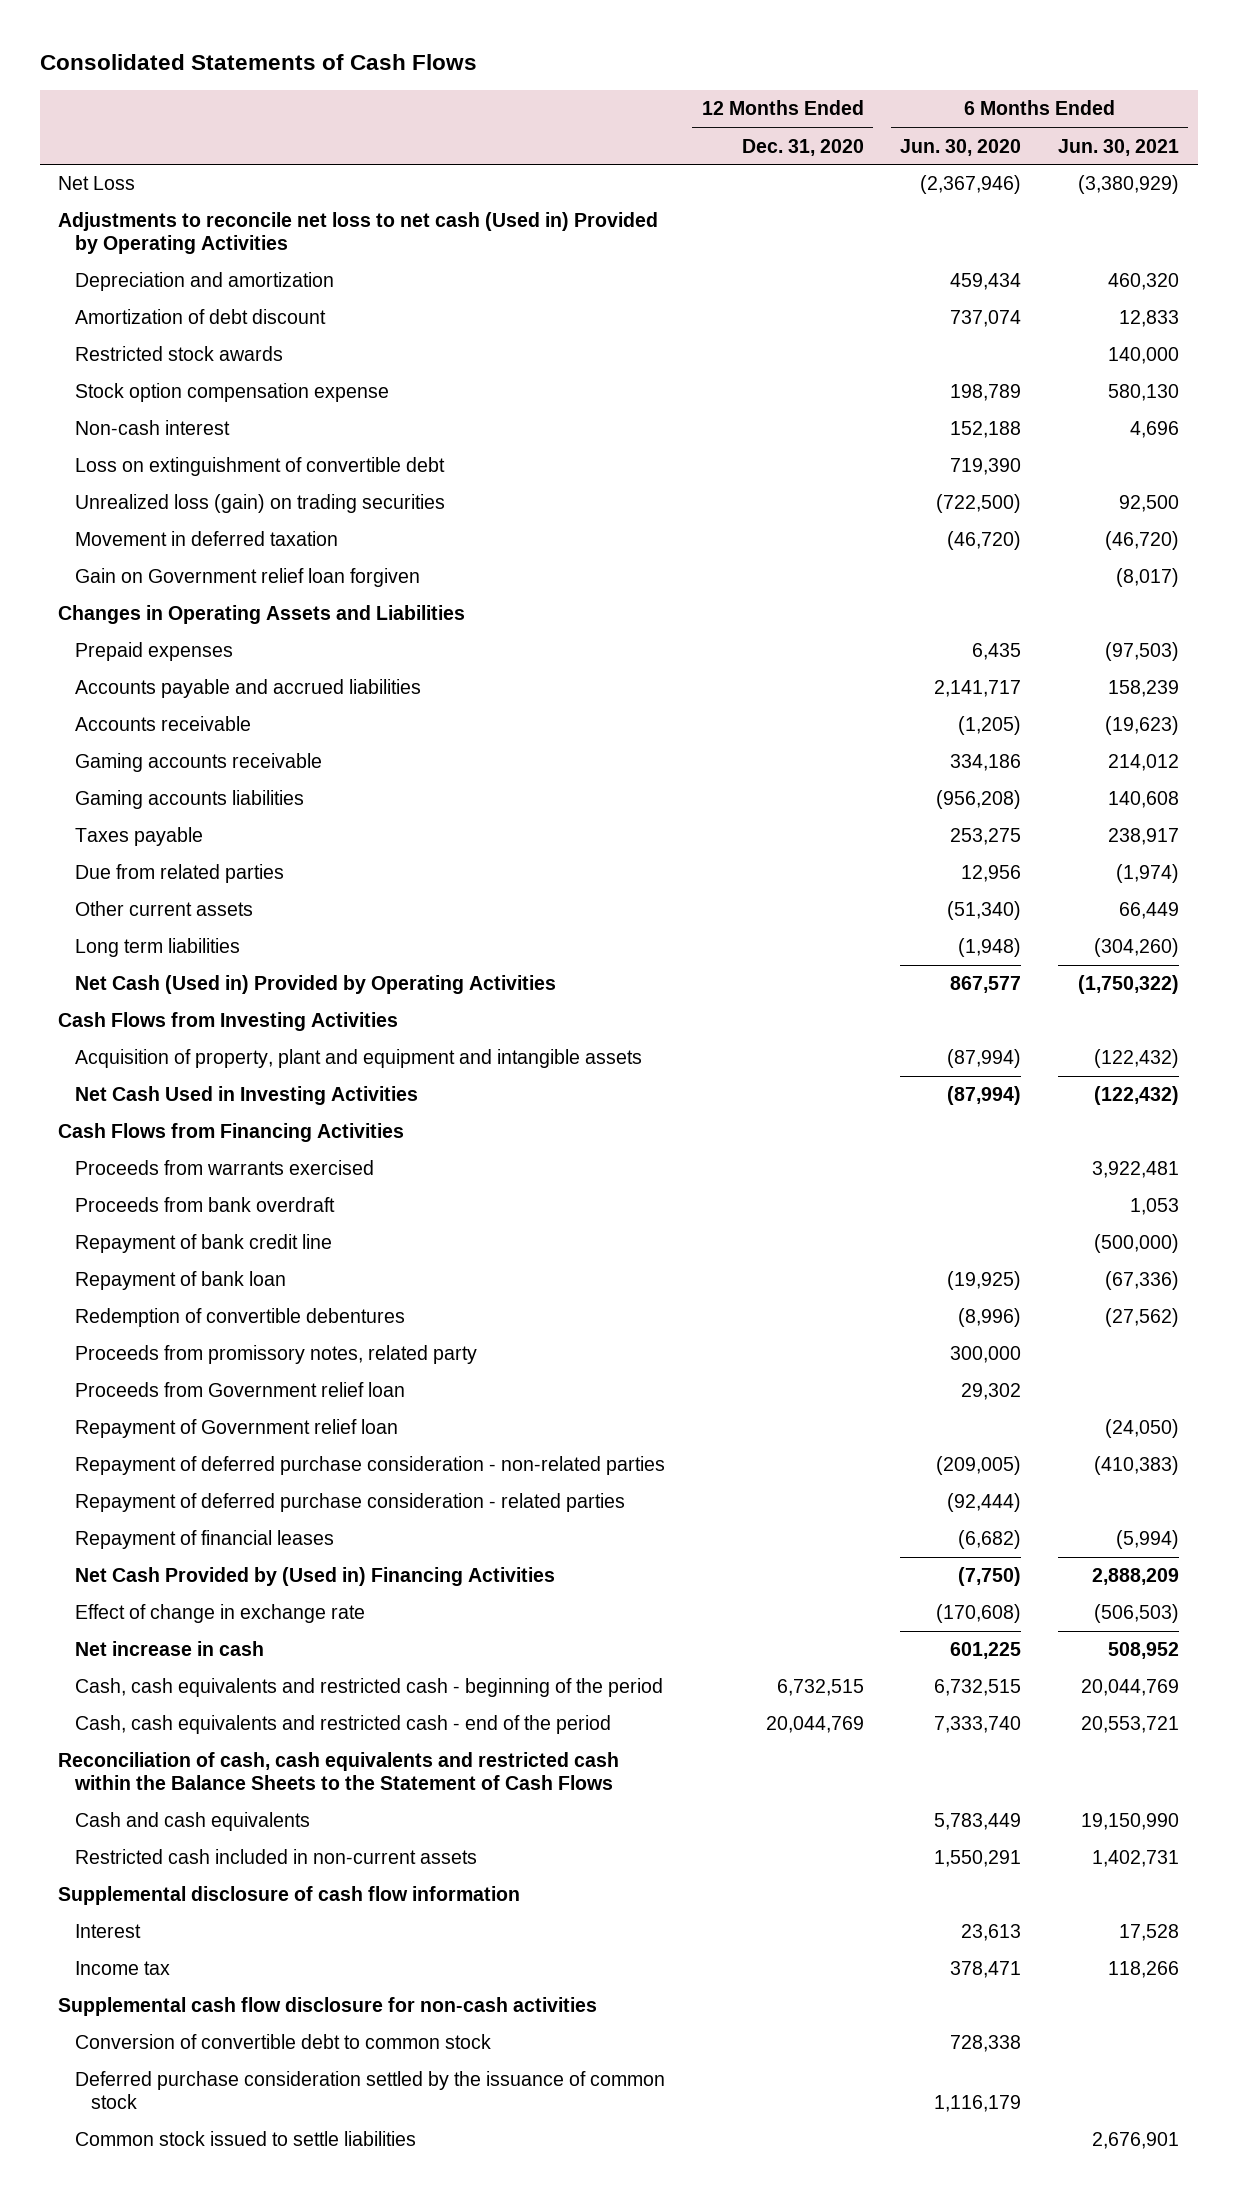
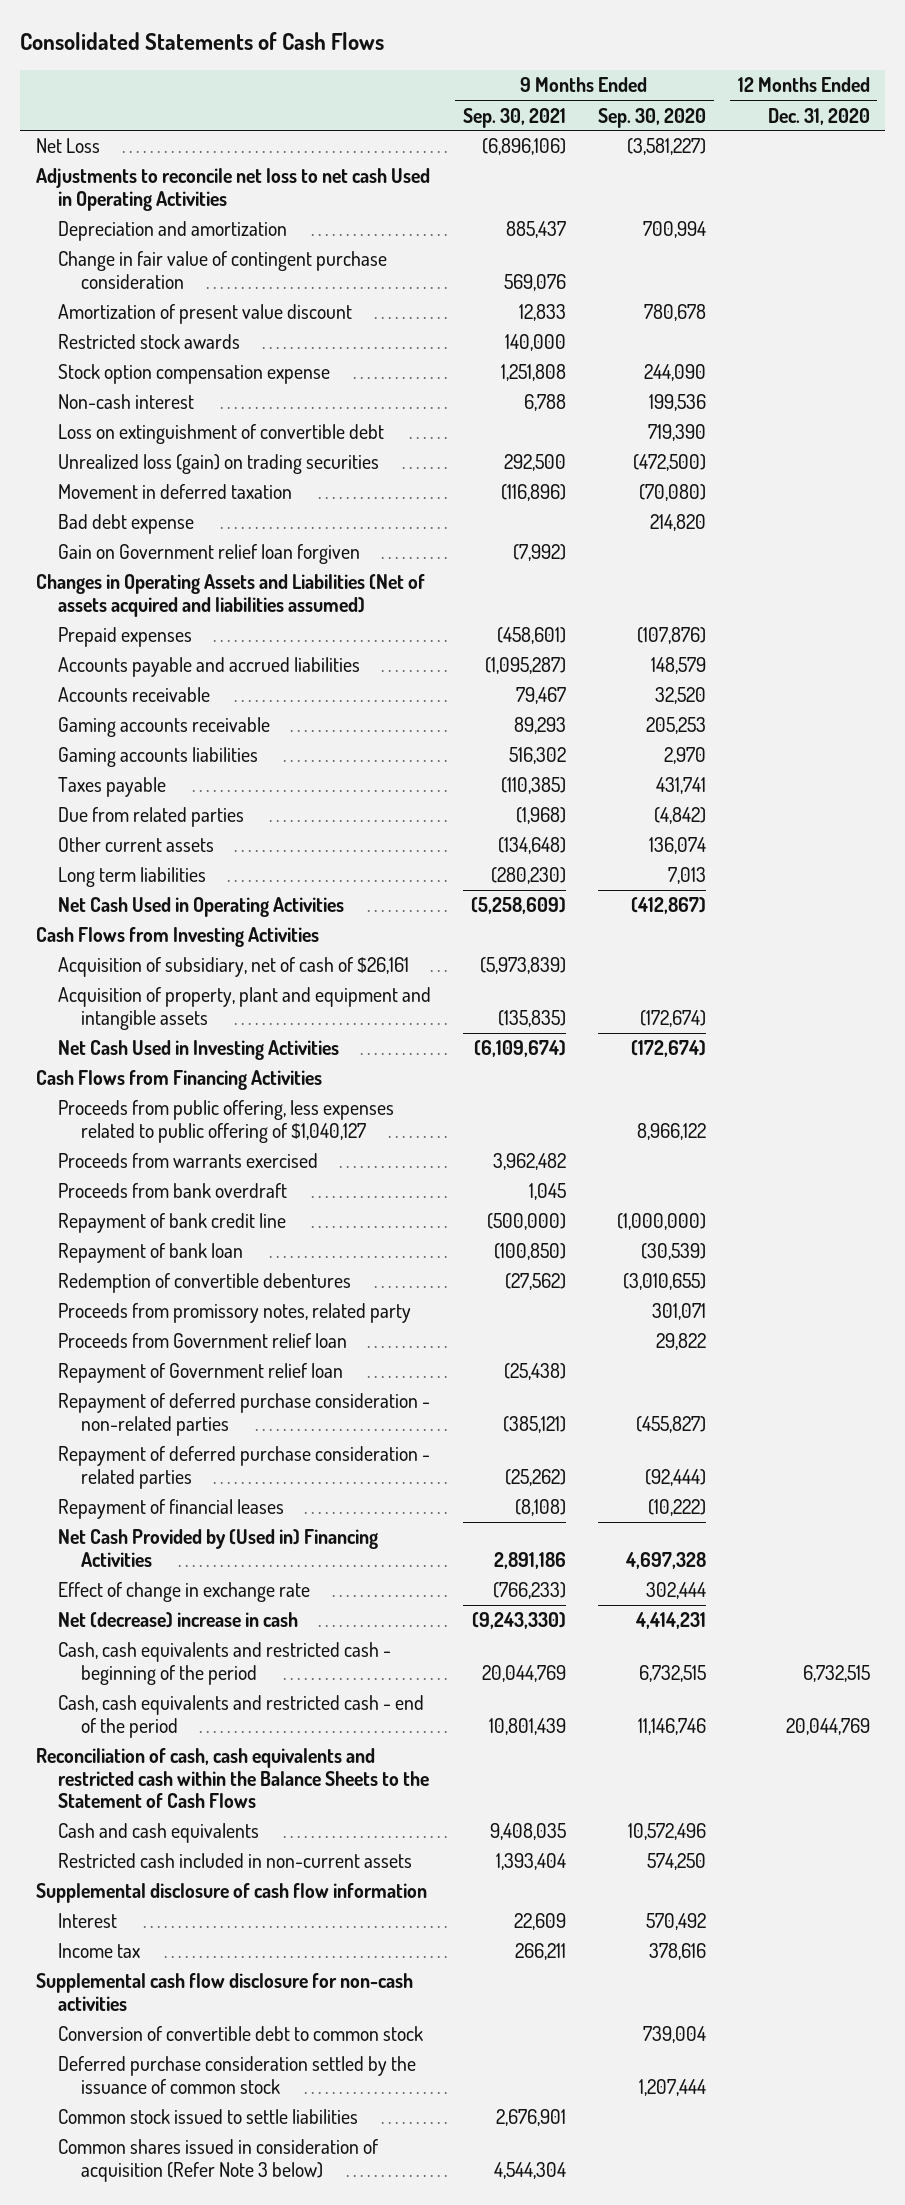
- | 12 Months Ended Dec. 31, 2020 | 6 Months Ended Jun. 30, 2020 | 6 Months Ended Jun. 30, 2021
+ | 9 Months Ended Sep. 30, 2021 | 9 Months Ended Sep. 30, 2020 | 12 Months Ended Dec. 31, 2020
- Adjustments to reconcile net loss to net cash (Used in) Provided by Operating Activities
+ Adjustments to reconcile net loss to net cash Used in Operating Activities
- Amortization of debt discount | | 737,074 | 12,833
+ Change in fair value of contingent purchase consideration | 569,076 | |
+ Amortization of present value discount | 12,833 | 780,678 |
+ Bad debt expense | | 214,820 |
- Changes in Operating Assets and Liabilities
+ Changes in Operating Assets and Liabilities (Net of assets acquired and liabilities assumed)
- Net Cash (Used in) Provided by Operating Activities | | 867,577 | (1,750,322)
+ Net Cash Used in Operating Activities | (5,258,609) | (412,867) |
+ Acquisition of subsidiary, net of cash of $26,161 | (5,973,839) | |
+ Proceeds from public offering, less expenses related to public offering of $1,040,127 | | 8,966,122 |
- Net increase in cash | | 601,225 | 508,952
+ Net (decrease) increase in cash | (9,243,330) | 4,414,231 |
+ Common shares issued in consideration of acquisition (Refer Note 3 below) | 4,544,304 | |

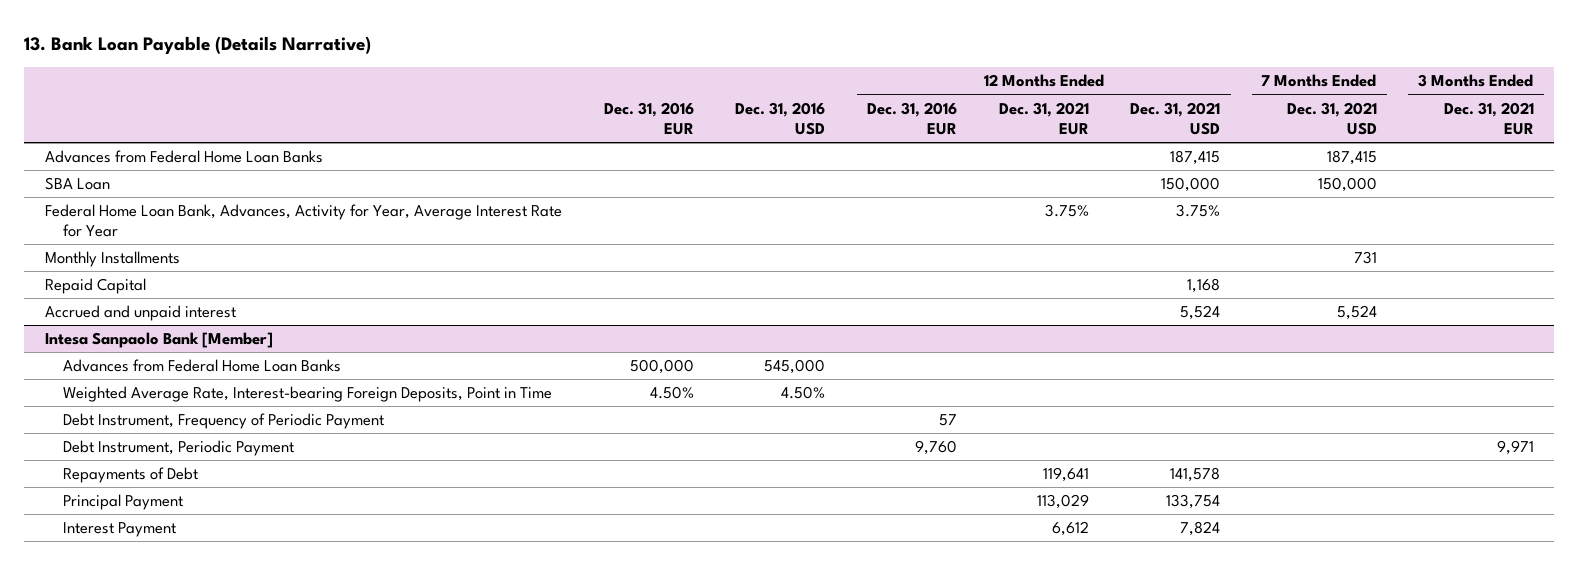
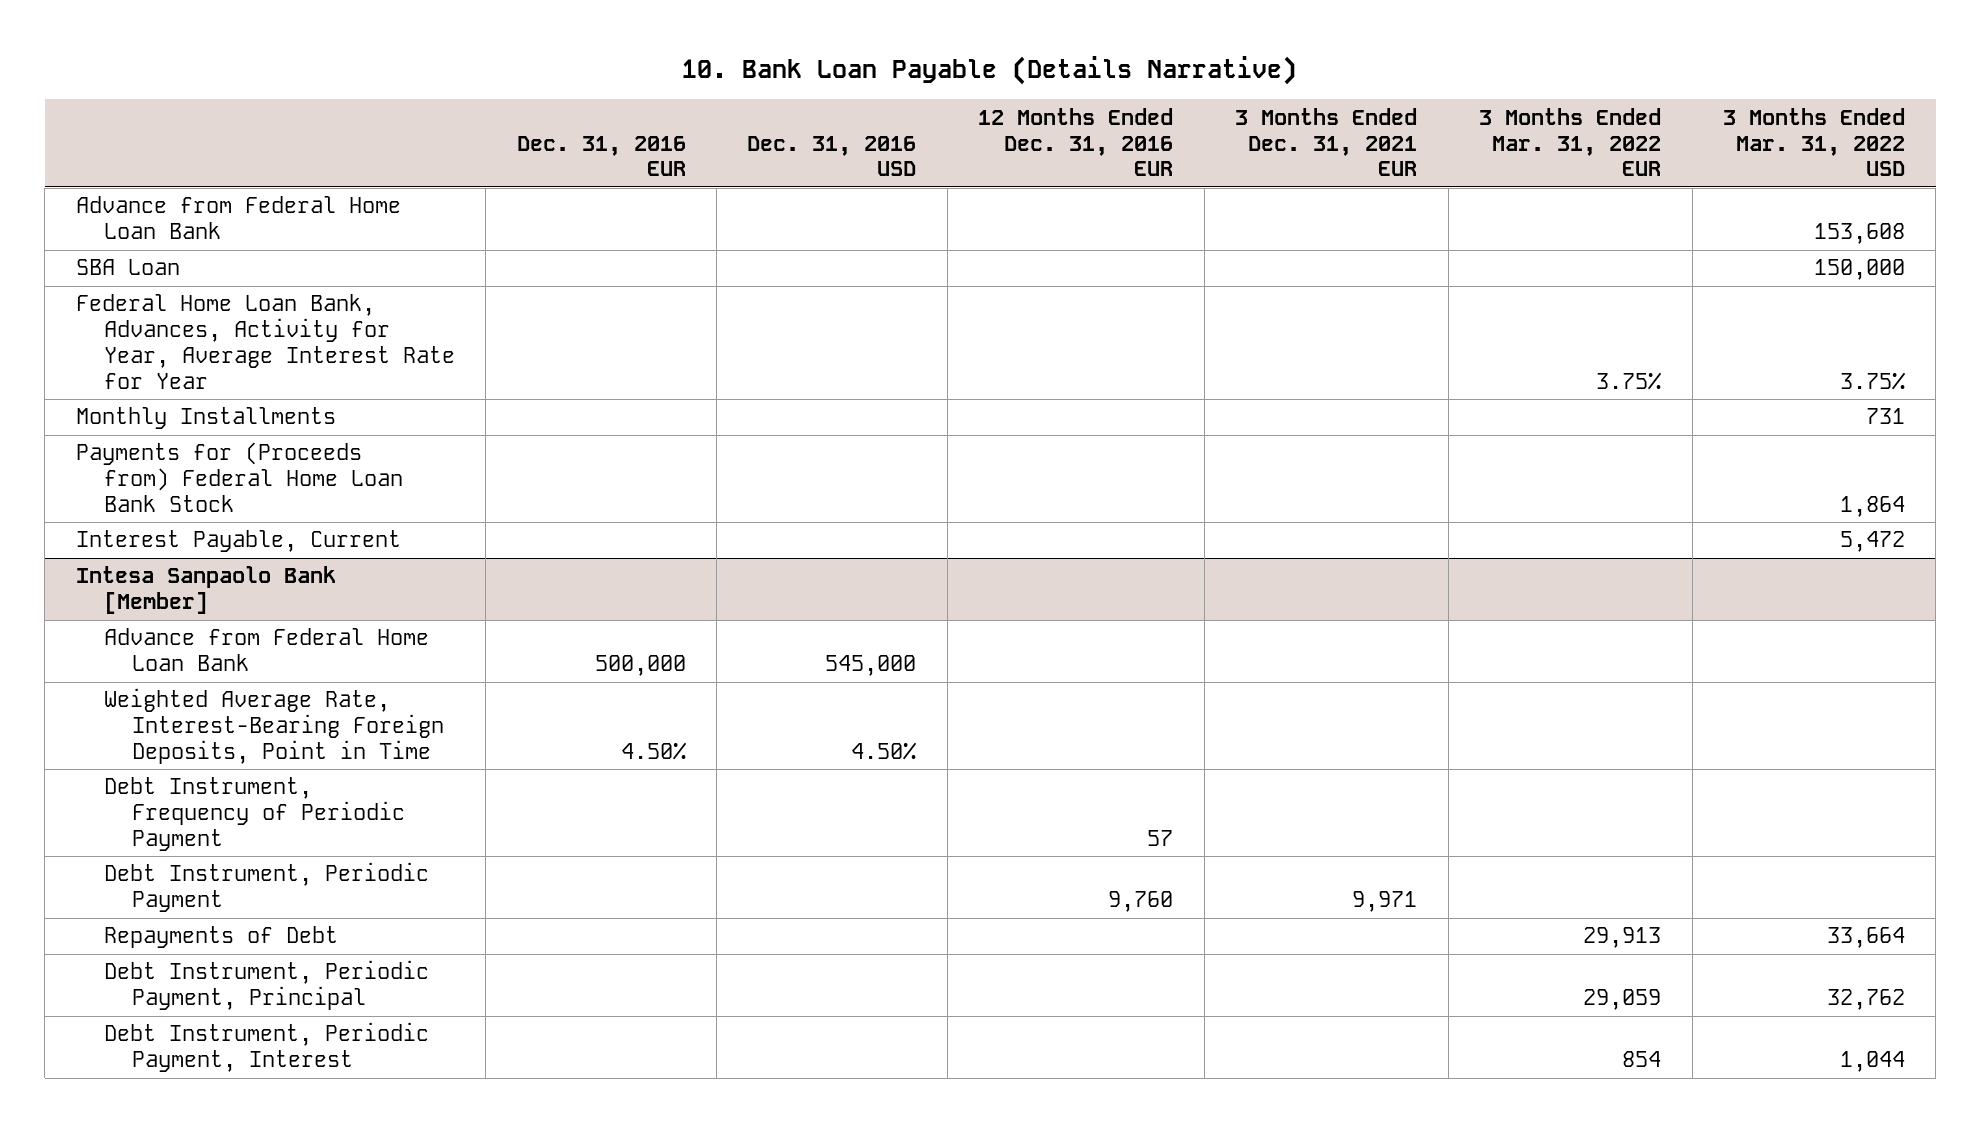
- 13. Bank Loan Payable (Details Narrative)
+ 10. Bank Loan Payable (Details Narrative)
- | Dec. 31, 2016 EUR | Dec. 31, 2016 USD | 12 Months Ended Dec. 31, 2016 EUR | 12 Months Ended Dec. 31, 2021 EUR | 12 Months Ended Dec. 31, 2021 USD | 7 Months Ended Dec. 31, 2021 USD | 3 Months Ended Dec. 31, 2021 EUR
+ | Dec. 31, 2016 EUR | Dec. 31, 2016 USD | 12 Months Ended Dec. 31, 2016 EUR | 3 Months Ended Dec. 31, 2021 EUR | 3 Months Ended Mar. 31, 2022 EUR | 3 Months Ended Mar. 31, 2022 USD
- Advances from Federal Home Loan Banks | | | | | 187,415 | 187,415 |
+ Advance from Federal Home Loan Bank | | | | | | 153,608
- Repaid Capital | | | | | 1,168 | |
- Accrued and unpaid interest | | | | | 5,524 | 5,524 |
+ Payments for (Proceeds from) Federal Home Loan Bank Stock | | | | | | 1,864
+ Interest Payable, Current | | | | | | 5,472
@ Intesa Sanpaolo Bank [Member]
- Advances from Federal Home Loan Banks | 500,000 | 545,000 | | | | |
- Weighted Average Rate, Interest-bearing Foreign Deposits, Point in Time | 4.50% | 4.50% | | | | |
+ Advance from Federal Home Loan Bank | 500,000 | 545,000 | | | |
+ Weighted Average Rate, Interest-Bearing Foreign Deposits, Point in Time | 4.50% | 4.50% | | | |
- Principal Payment | | | | 113,029 | 133,754 | |
- Interest Payment | | | | 6,612 | 7,824 | |
+ Debt Instrument, Periodic Payment, Principal | | | | | 29,059 | 32,762
+ Debt Instrument, Periodic Payment, Interest | | | | | 854 | 1,044

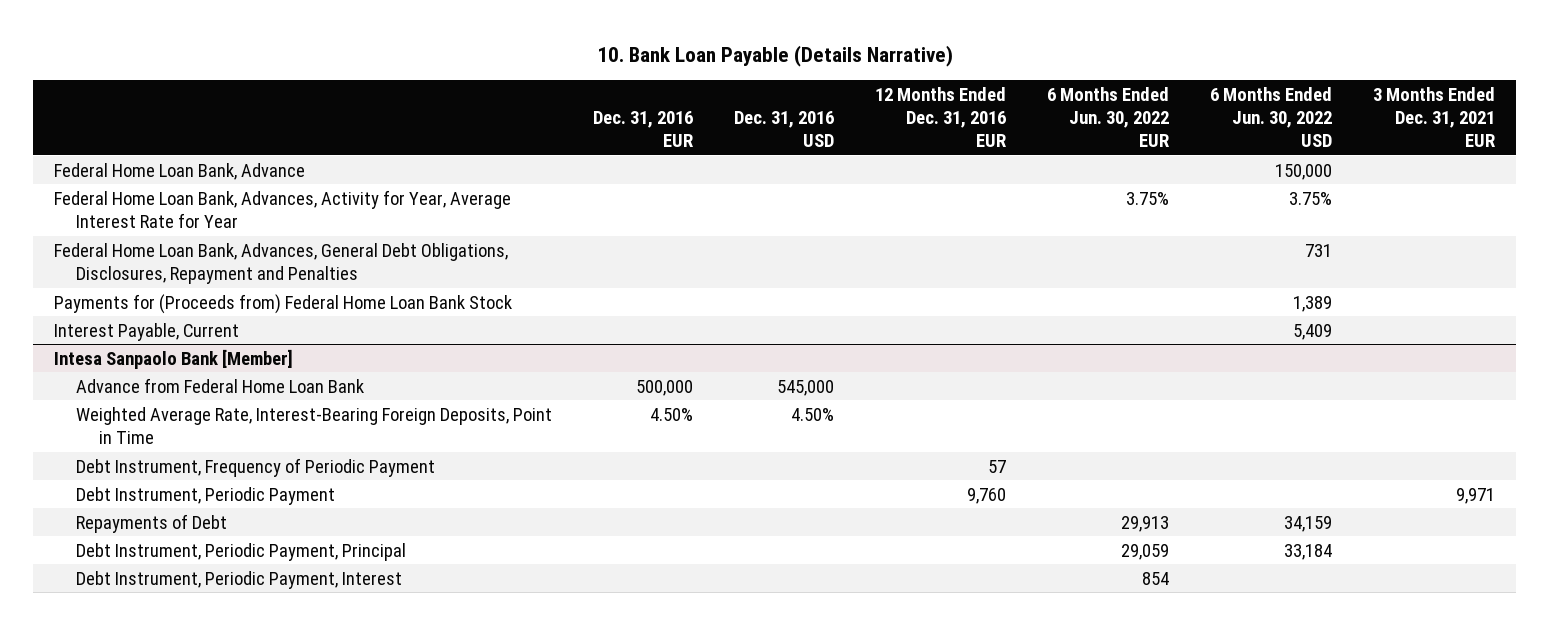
- | Dec. 31, 2016 EUR | Dec. 31, 2016 USD | 12 Months Ended Dec. 31, 2016 EUR | 3 Months Ended Dec. 31, 2021 EUR | 3 Months Ended Mar. 31, 2022 EUR | 3 Months Ended Mar. 31, 2022 USD
+ | Dec. 31, 2016 EUR | Dec. 31, 2016 USD | 12 Months Ended Dec. 31, 2016 EUR | 6 Months Ended Jun. 30, 2022 EUR | 6 Months Ended Jun. 30, 2022 USD | 3 Months Ended Dec. 31, 2021 EUR
- Advance from Federal Home Loan Bank | | | | | | 153,608
- SBA Loan | | | | | | 150,000
+ Federal Home Loan Bank, Advance | | | | | 150,000 |
- Monthly Installments | | | | | | 731
+ Federal Home Loan Bank, Advances, General Debt Obligations, Disclosures, Repayment and Penalties | | | | | 731 |

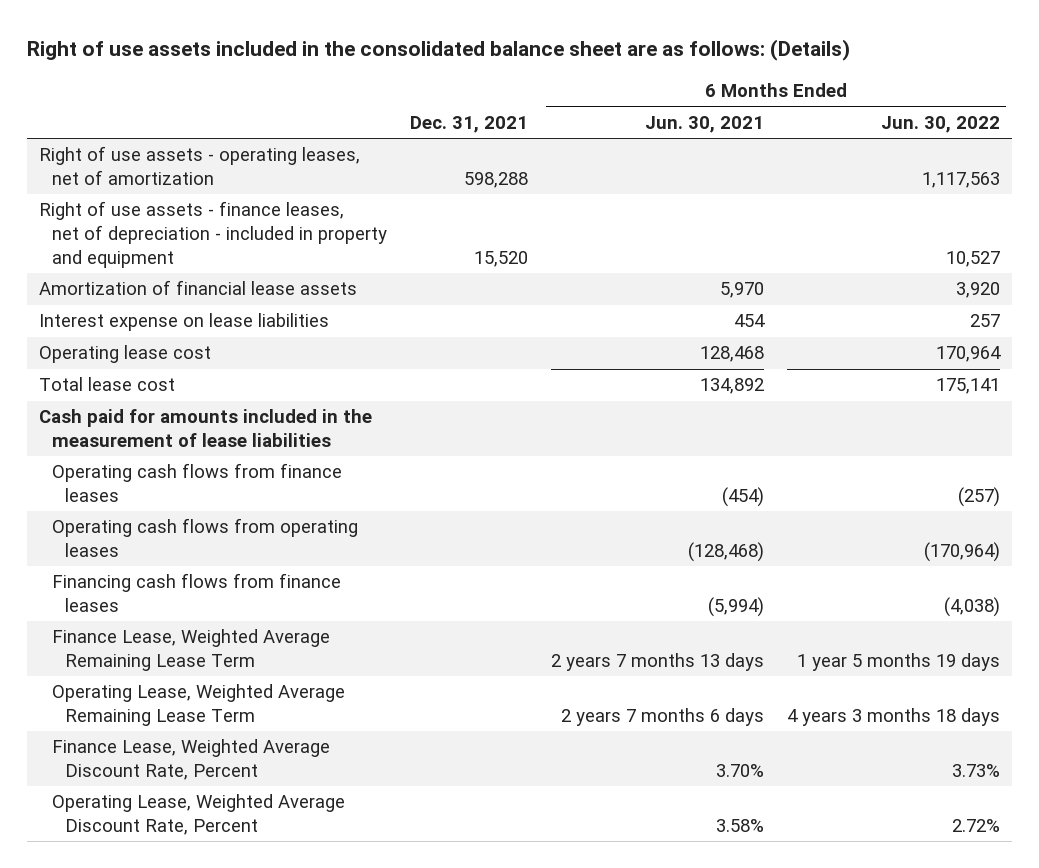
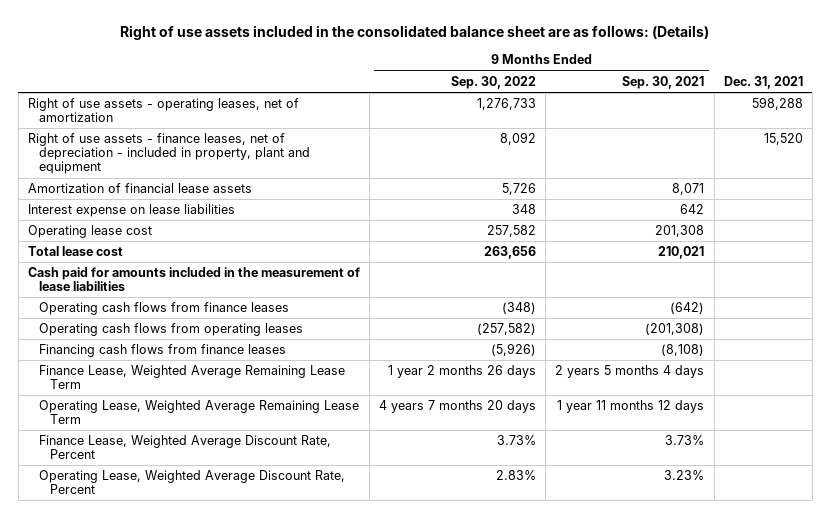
- | Dec. 31, 2021 | 6 Months Ended Jun. 30, 2021 | 6 Months Ended Jun. 30, 2022
+ | 9 Months Ended Sep. 30, 2022 | 9 Months Ended Sep. 30, 2021 | Dec. 31, 2021
- Right of use assets - finance leases, net of depreciation - included in property and equipment | 15,520 | | 10,527
+ Right of use assets - finance leases, net of depreciation - included in property, plant and equipment | 8,092 | | 15,520

